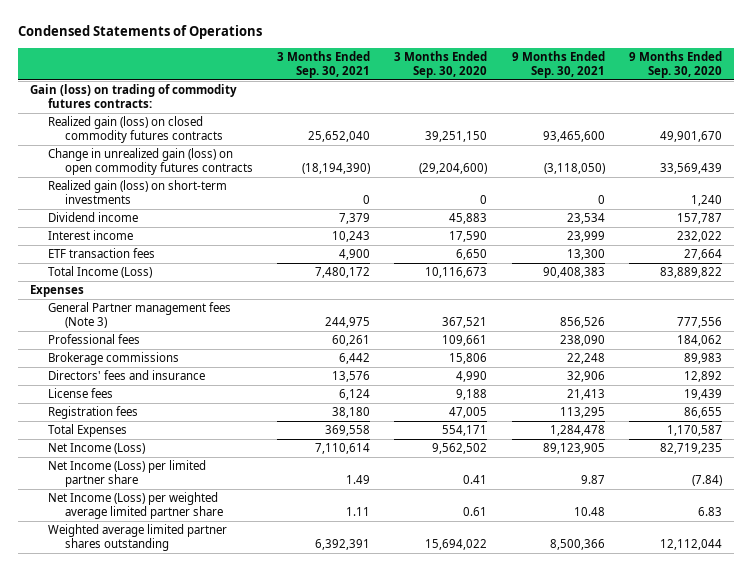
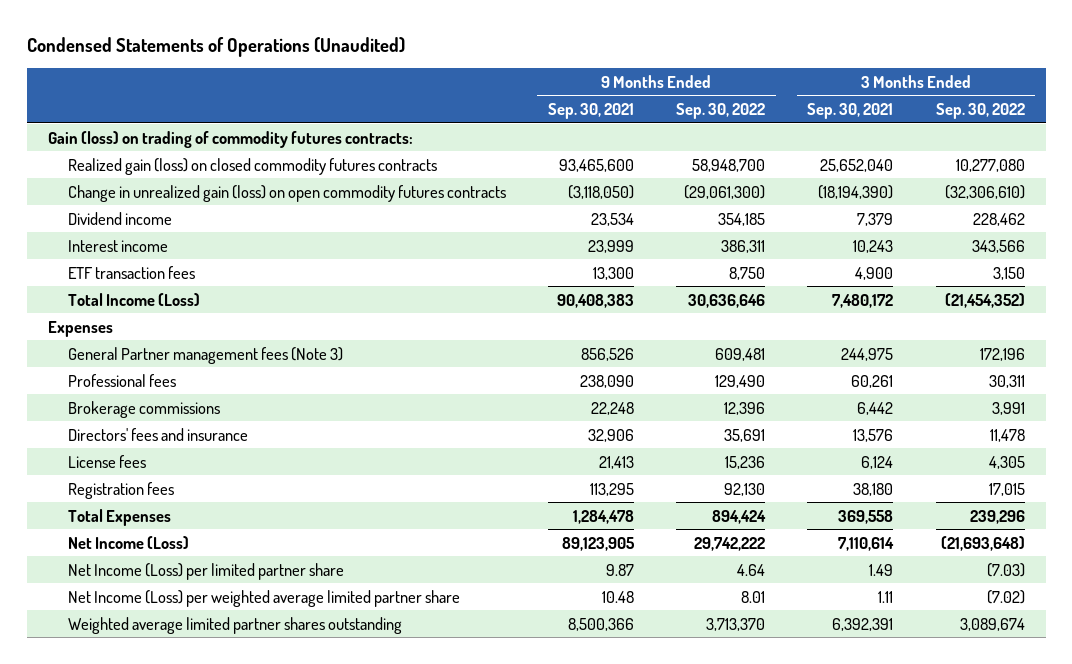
- Condensed Statements of Operations
+ Condensed Statements of Operations (Unaudited)
- | 3 Months Ended Sep. 30, 2021 | 3 Months Ended Sep. 30, 2020 | 9 Months Ended Sep. 30, 2021 | 9 Months Ended Sep. 30, 2020
+ | 9 Months Ended Sep. 30, 2021 | 9 Months Ended Sep. 30, 2022 | 3 Months Ended Sep. 30, 2021 | 3 Months Ended Sep. 30, 2022
- Realized gain (loss) on short-term investments | 0 | 0 | 0 | 1,240

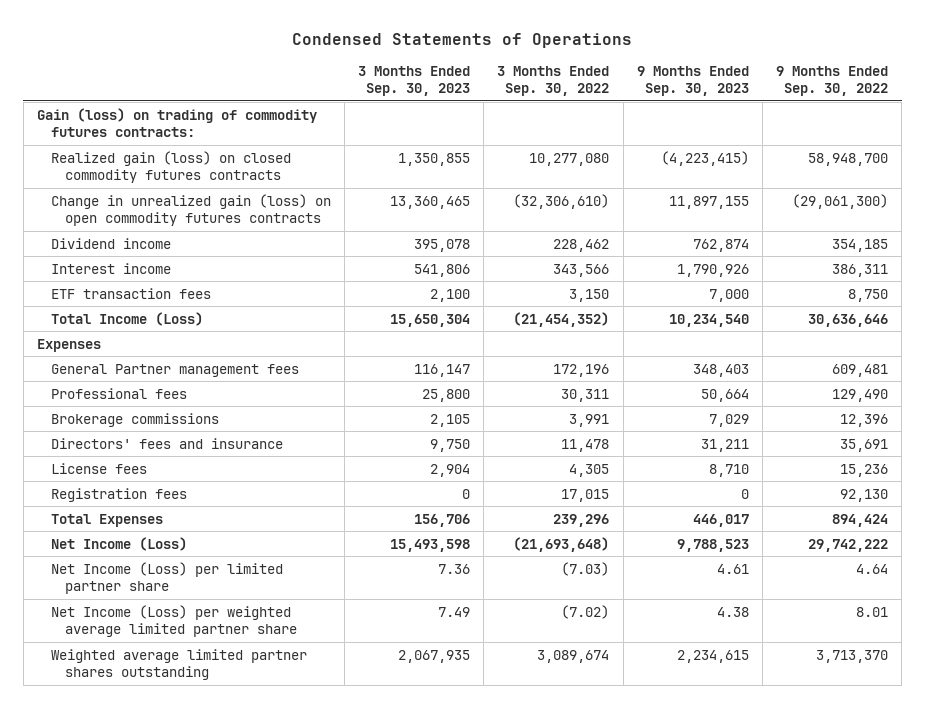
- Condensed Statements of Operations (Unaudited)
+ Condensed Statements of Operations
- | 9 Months Ended Sep. 30, 2021 | 9 Months Ended Sep. 30, 2022 | 3 Months Ended Sep. 30, 2021 | 3 Months Ended Sep. 30, 2022
+ | 3 Months Ended Sep. 30, 2023 | 3 Months Ended Sep. 30, 2022 | 9 Months Ended Sep. 30, 2023 | 9 Months Ended Sep. 30, 2022
- General Partner management fees (Note 3) | 856,526 | 609,481 | 244,975 | 172,196
+ General Partner management fees | 116,147 | 172,196 | 348,403 | 609,481

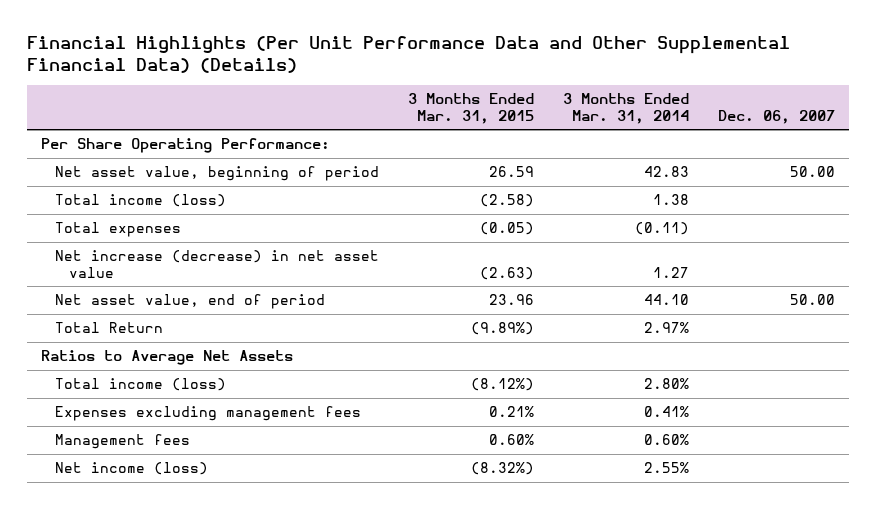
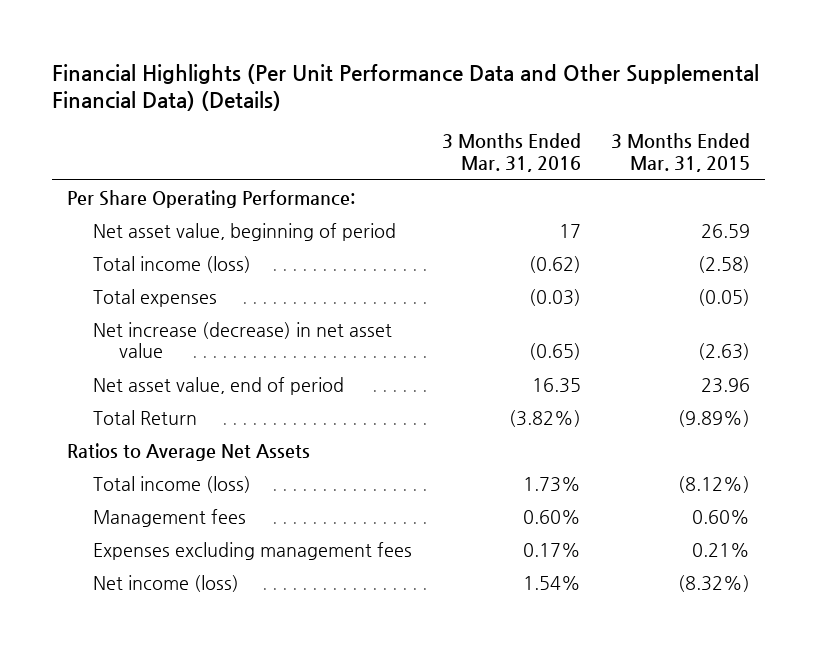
- | 3 Months Ended Mar. 31, 2015 | 3 Months Ended Mar. 31, 2014 | Dec. 06, 2007
+ | 3 Months Ended Mar. 31, 2016 | 3 Months Ended Mar. 31, 2015
moved down: Expenses excluding management fees | 0.17% | 0.21%

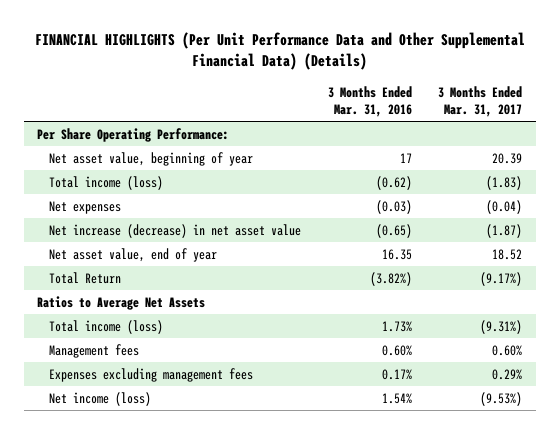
- Financial Highlights (Per Unit Performance Data and Other Supplemental Financial Data) (Details)
+ FINANCIAL HIGHLIGHTS (Per Unit Performance Data and Other Supplemental Financial Data) (Details)
- | 3 Months Ended Mar. 31, 2016 | 3 Months Ended Mar. 31, 2015
+ | 3 Months Ended Mar. 31, 2016 | 3 Months Ended Mar. 31, 2017
- Net asset value, beginning of period | 17 | 26.59
+ Net asset value, beginning of year | 17 | 20.39
- Total expenses | (0.03) | (0.05)
+ Net expenses | (0.03) | (0.04)
- Net asset value, end of period | 16.35 | 23.96
+ Net asset value, end of year | 16.35 | 18.52

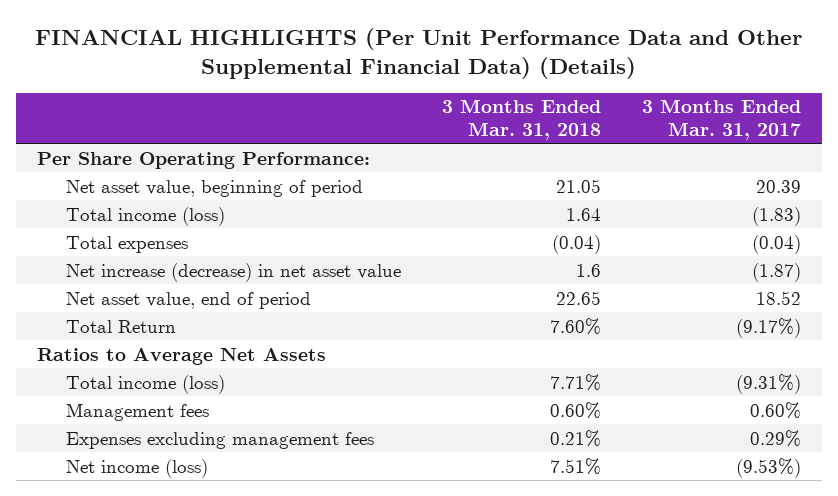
- | 3 Months Ended Mar. 31, 2016 | 3 Months Ended Mar. 31, 2017
+ | 3 Months Ended Mar. 31, 2018 | 3 Months Ended Mar. 31, 2017
- Net asset value, beginning of year | 17 | 20.39
+ Net asset value, beginning of period | 21.05 | 20.39
- Net expenses | (0.03) | (0.04)
+ Total expenses | (0.04) | (0.04)
- Net asset value, end of year | 16.35 | 18.52
+ Net asset value, end of period | 22.65 | 18.52

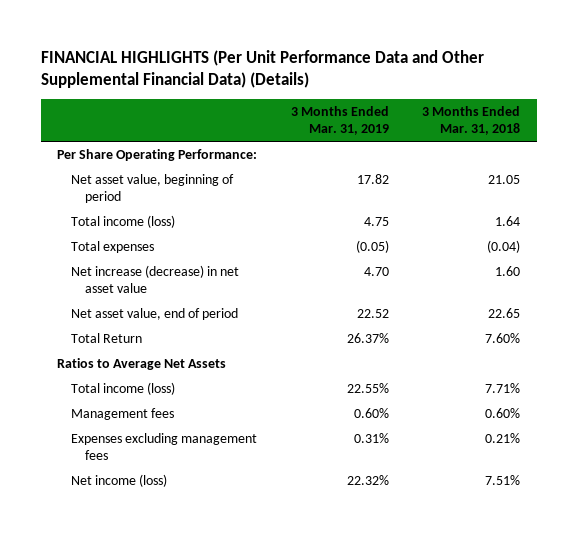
- | 3 Months Ended Mar. 31, 2018 | 3 Months Ended Mar. 31, 2017
+ | 3 Months Ended Mar. 31, 2019 | 3 Months Ended Mar. 31, 2018
- Net increase (decrease) in net asset value | 1.6 | (1.87)
+ Net increase (decrease) in net asset value | 4.70 | 1.60

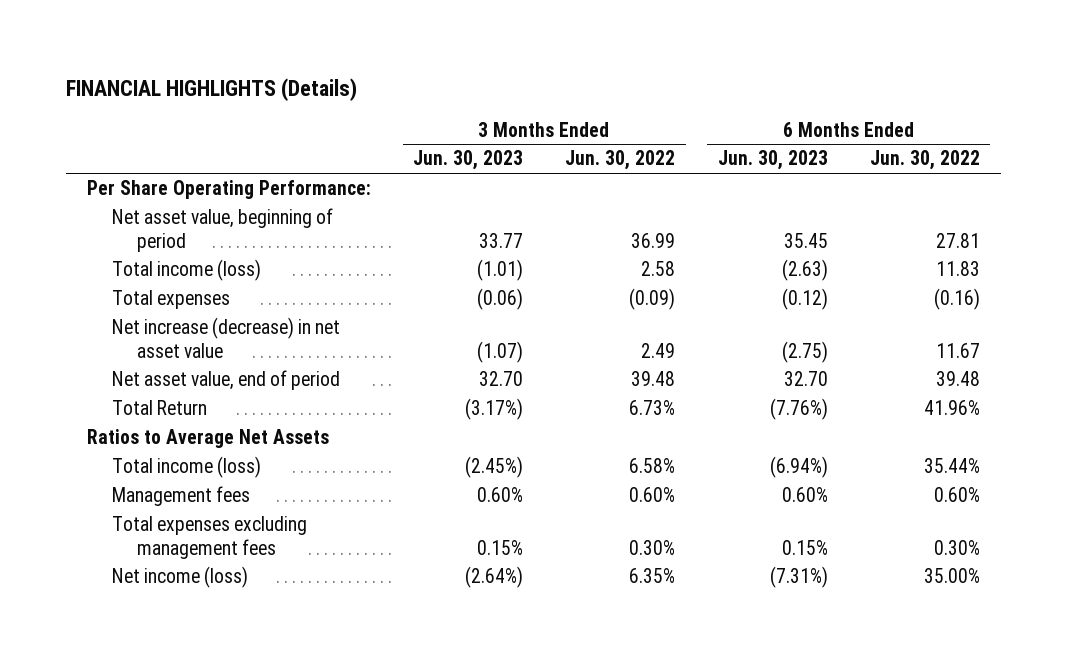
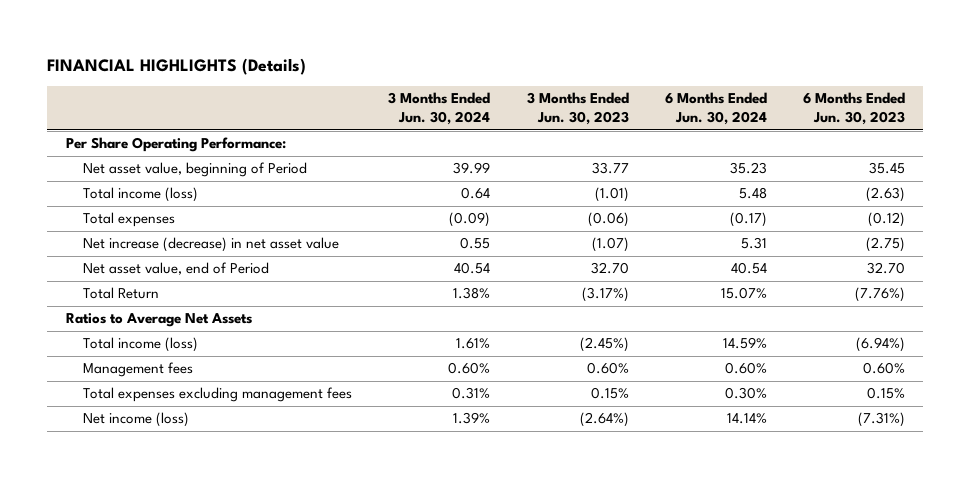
- | 3 Months Ended Jun. 30, 2023 | 3 Months Ended Jun. 30, 2022 | 6 Months Ended Jun. 30, 2023 | 6 Months Ended Jun. 30, 2022
+ | 3 Months Ended Jun. 30, 2024 | 3 Months Ended Jun. 30, 2023 | 6 Months Ended Jun. 30, 2024 | 6 Months Ended Jun. 30, 2023
- Net asset value, beginning of period | 33.77 | 36.99 | 35.45 | 27.81
+ Net asset value, beginning of Period | 39.99 | 33.77 | 35.23 | 35.45
- Net asset value, end of period | 32.70 | 39.48 | 32.70 | 39.48
+ Net asset value, end of Period | 40.54 | 32.70 | 40.54 | 32.70

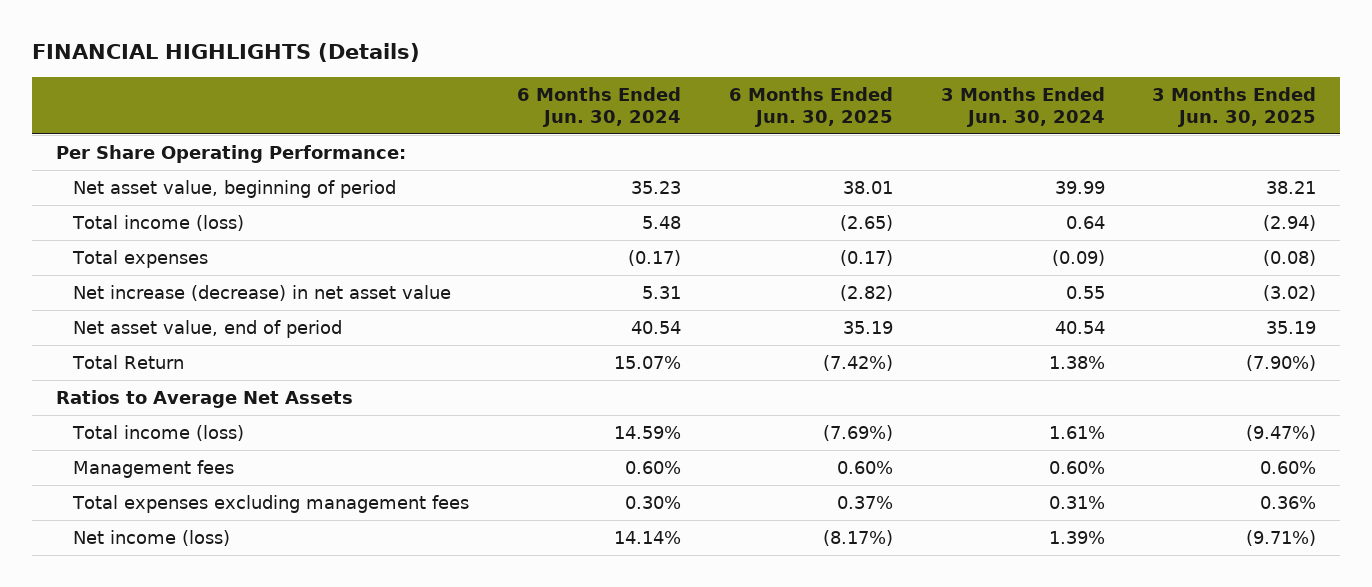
- | 3 Months Ended Jun. 30, 2024 | 3 Months Ended Jun. 30, 2023 | 6 Months Ended Jun. 30, 2024 | 6 Months Ended Jun. 30, 2023
+ | 6 Months Ended Jun. 30, 2024 | 6 Months Ended Jun. 30, 2025 | 3 Months Ended Jun. 30, 2024 | 3 Months Ended Jun. 30, 2025
- Net asset value, beginning of Period | 39.99 | 33.77 | 35.23 | 35.45
+ Net asset value, beginning of period | 35.23 | 38.01 | 39.99 | 38.21
- Net asset value, end of Period | 40.54 | 32.70 | 40.54 | 32.70
+ Net asset value, end of period | 40.54 | 35.19 | 40.54 | 35.19

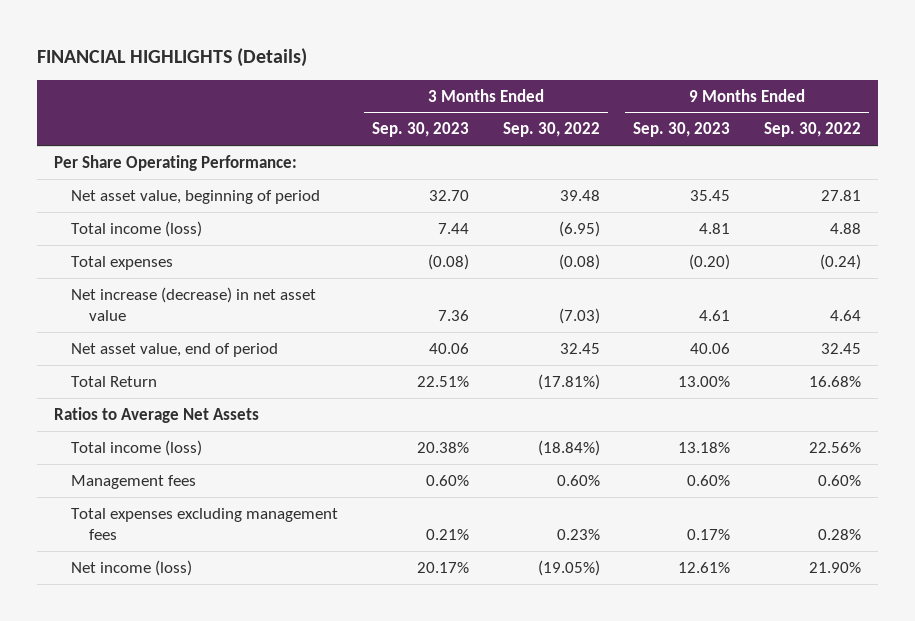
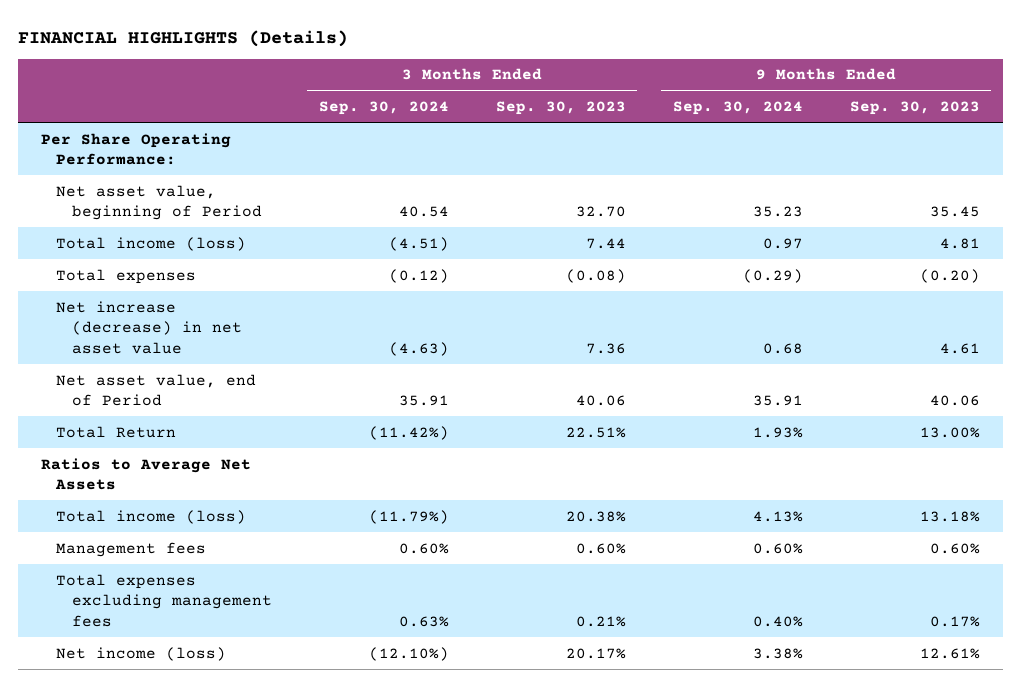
- | 3 Months Ended Sep. 30, 2023 | 3 Months Ended Sep. 30, 2022 | 9 Months Ended Sep. 30, 2023 | 9 Months Ended Sep. 30, 2022
+ | 3 Months Ended Sep. 30, 2024 | 3 Months Ended Sep. 30, 2023 | 9 Months Ended Sep. 30, 2024 | 9 Months Ended Sep. 30, 2023
- Net asset value, beginning of period | 32.70 | 39.48 | 35.45 | 27.81
+ Net asset value, beginning of Period | 40.54 | 32.70 | 35.23 | 35.45
- Net asset value, end of period | 40.06 | 32.45 | 40.06 | 32.45
+ Net asset value, end of Period | 35.91 | 40.06 | 35.91 | 40.06

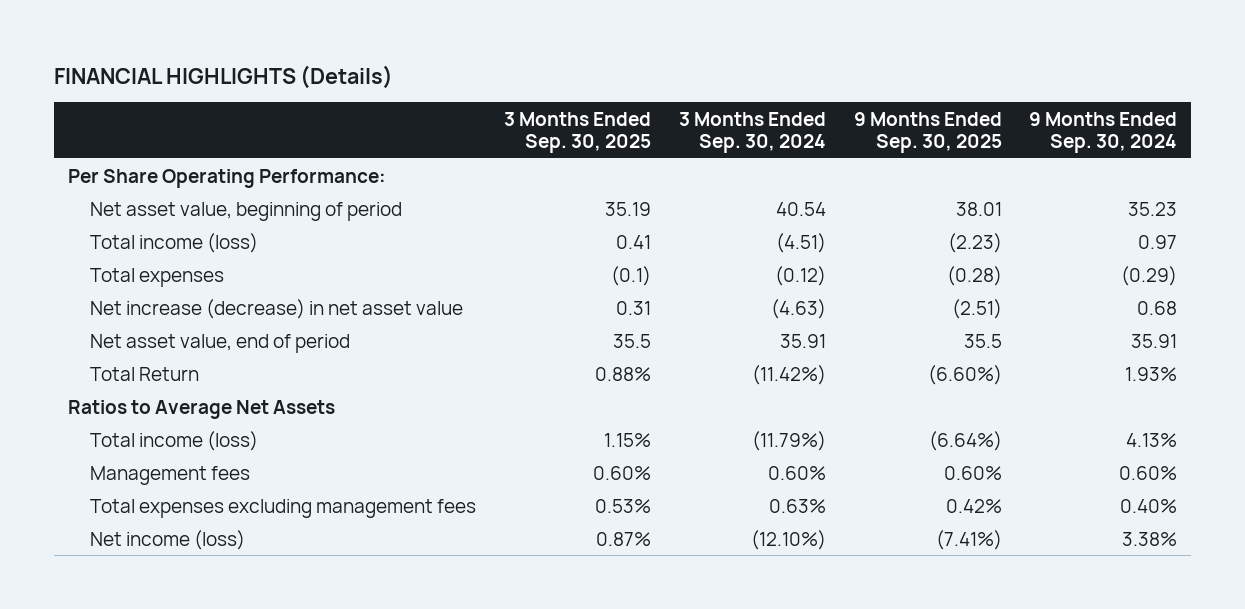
- | 3 Months Ended Sep. 30, 2024 | 3 Months Ended Sep. 30, 2023 | 9 Months Ended Sep. 30, 2024 | 9 Months Ended Sep. 30, 2023
+ | 3 Months Ended Sep. 30, 2025 | 3 Months Ended Sep. 30, 2024 | 9 Months Ended Sep. 30, 2025 | 9 Months Ended Sep. 30, 2024
- Net asset value, beginning of Period | 40.54 | 32.70 | 35.23 | 35.45
+ Net asset value, beginning of period | 35.19 | 40.54 | 38.01 | 35.23
- Net asset value, end of Period | 35.91 | 40.06 | 35.91 | 40.06
+ Net asset value, end of period | 35.5 | 35.91 | 35.5 | 35.91

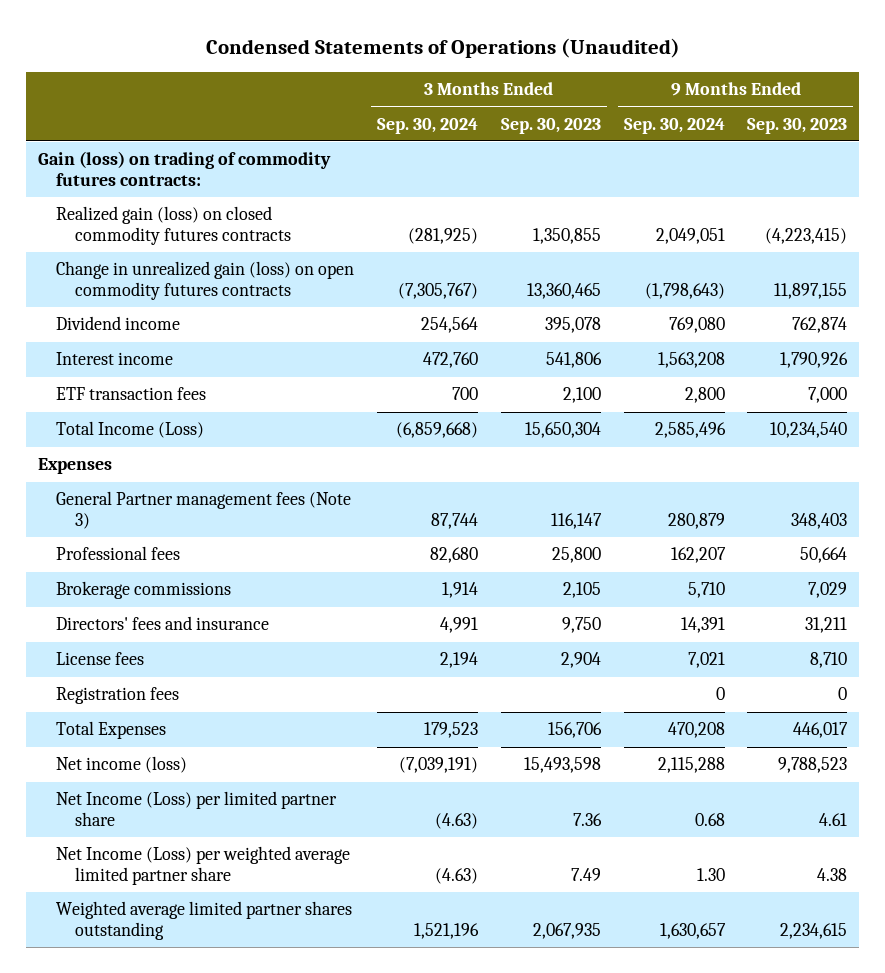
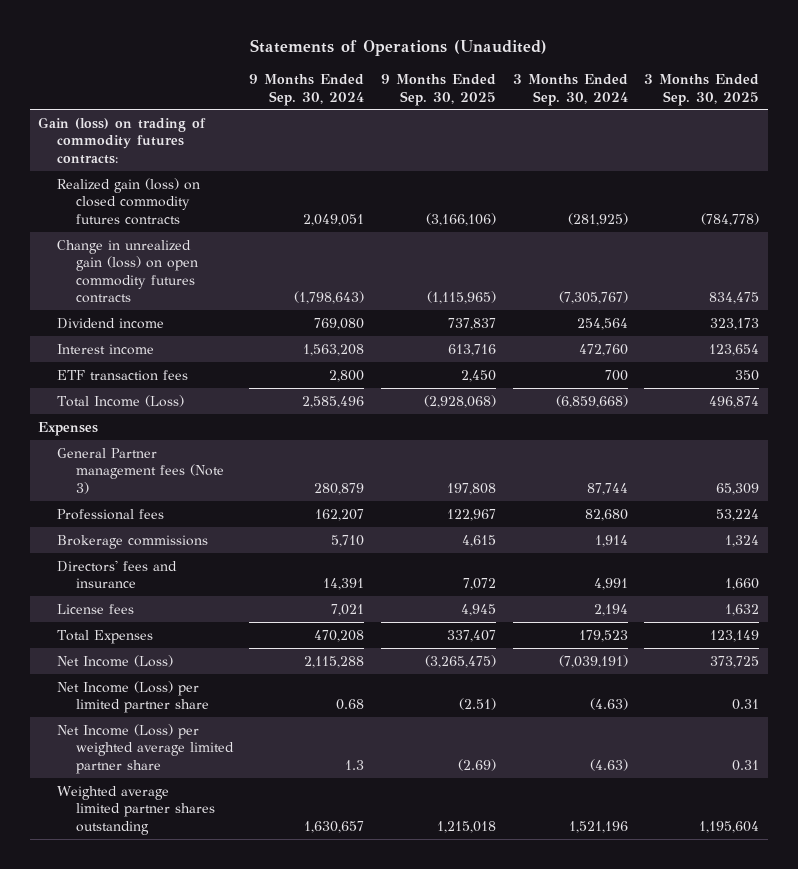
- Condensed Statements of Operations (Unaudited)
+ Statements of Operations (Unaudited)
- | 3 Months Ended Sep. 30, 2024 | 3 Months Ended Sep. 30, 2023 | 9 Months Ended Sep. 30, 2024 | 9 Months Ended Sep. 30, 2023
+ | 9 Months Ended Sep. 30, 2024 | 9 Months Ended Sep. 30, 2025 | 3 Months Ended Sep. 30, 2024 | 3 Months Ended Sep. 30, 2025
- Registration fees | | | 0 | 0
- Net income (loss) | (7,039,191) | 15,493,598 | 2,115,288 | 9,788,523
+ Net Income (Loss) | 2,115,288 | (3,265,475) | (7,039,191) | 373,725
- Net Income (Loss) per weighted average limited partner share | (4.63) | 7.49 | 1.30 | 4.38
+ Net Income (Loss) per weighted average limited partner share | 1.3 | (2.69) | (4.63) | 0.31

